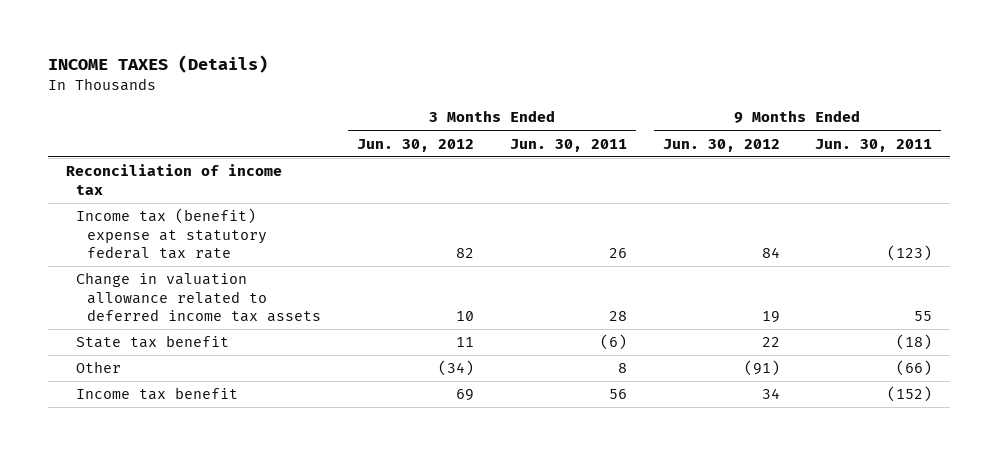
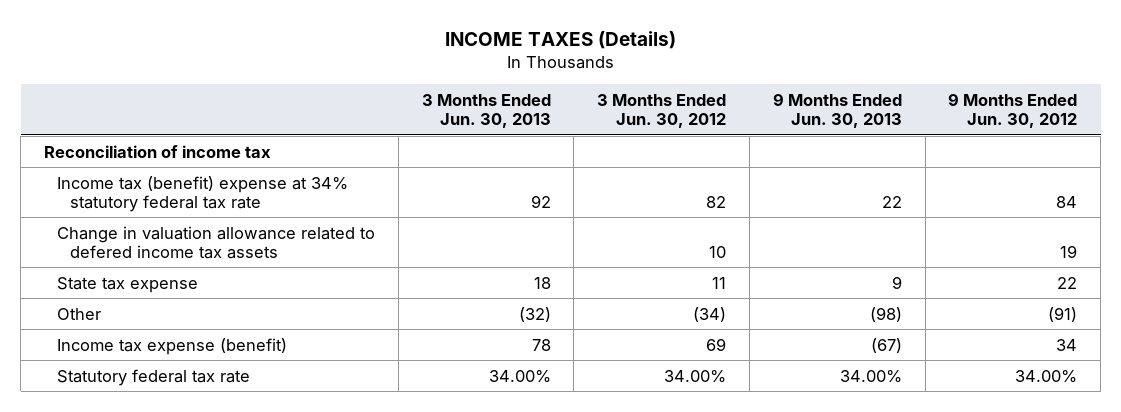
- | 3 Months Ended Jun. 30, 2012 | 3 Months Ended Jun. 30, 2011 | 9 Months Ended Jun. 30, 2012 | 9 Months Ended Jun. 30, 2011
+ | 3 Months Ended Jun. 30, 2013 | 3 Months Ended Jun. 30, 2012 | 9 Months Ended Jun. 30, 2013 | 9 Months Ended Jun. 30, 2012
- Income tax (benefit) expense at statutory federal tax rate | 82 | 26 | 84 | (123)
- Change in valuation allowance related to deferred income tax assets | 10 | 28 | 19 | 55
- State tax benefit | 11 | (6) | 22 | (18)
+ Income tax (benefit) expense at 34% statutory federal tax rate | 92 | 82 | 22 | 84
+ Change in valuation allowance related to defered income tax assets | | 10 | | 19
+ State tax expense | 18 | 11 | 9 | 22
- Income tax benefit | 69 | 56 | 34 | (152)
+ Income tax expense (benefit) | 78 | 69 | (67) | 34
+ Statutory federal tax rate | 34.00% | 34.00% | 34.00% | 34.00%

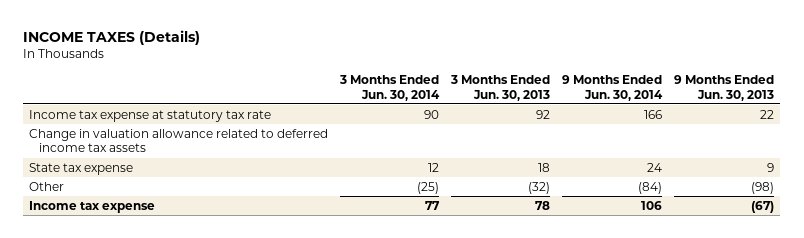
- | 3 Months Ended Jun. 30, 2013 | 3 Months Ended Jun. 30, 2012 | 9 Months Ended Jun. 30, 2013 | 9 Months Ended Jun. 30, 2012
+ | 3 Months Ended Jun. 30, 2014 | 3 Months Ended Jun. 30, 2013 | 9 Months Ended Jun. 30, 2014 | 9 Months Ended Jun. 30, 2013
- Reconciliation of income tax
- Income tax (benefit) expense at 34% statutory federal tax rate | 92 | 82 | 22 | 84
- Change in valuation allowance related to defered income tax assets | | 10 | | 19
+ Income tax expense at statutory tax rate | 90 | 92 | 166 | 22
+ Change in valuation allowance related to deferred income tax assets
- Income tax expense (benefit) | 78 | 69 | (67) | 34
- Statutory federal tax rate | 34.00% | 34.00% | 34.00% | 34.00%
+ Income tax expense | 77 | 78 | 106 | (67)

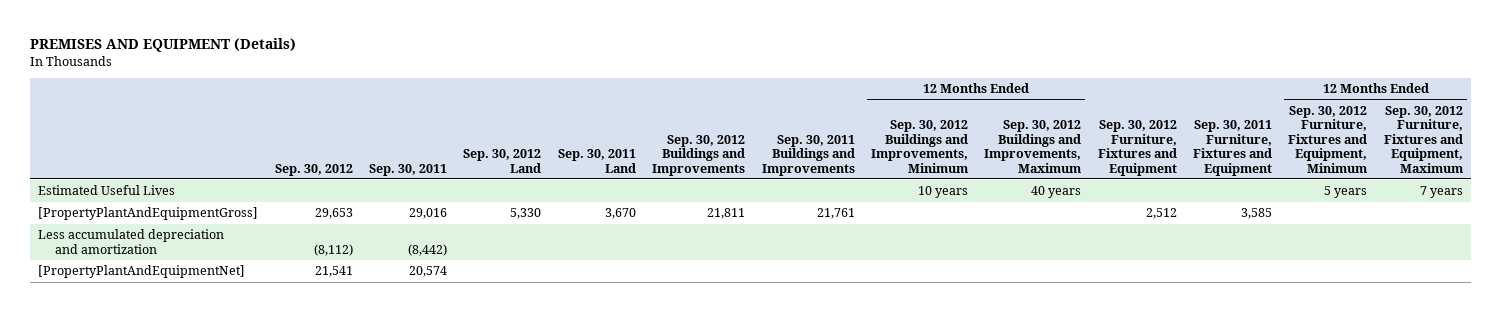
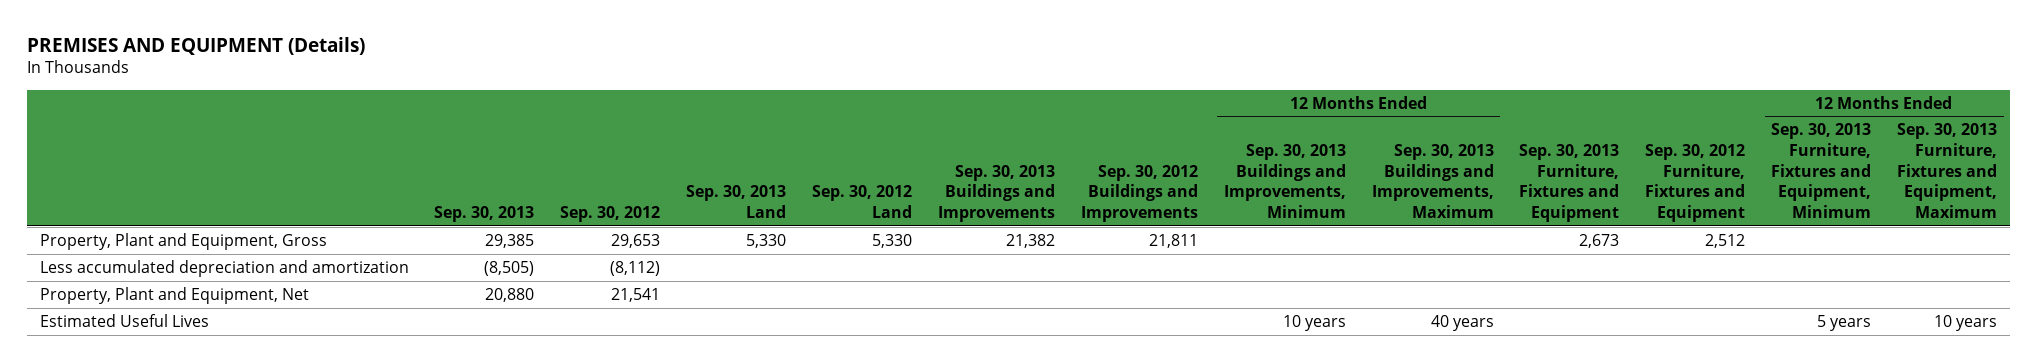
- | Sep. 30, 2012 | Sep. 30, 2011 | Sep. 30, 2012 Land | Sep. 30, 2011 Land | Sep. 30, 2012 Buildings and Improvements | Sep. 30, 2011 Buildings and Improvements | 12 Months Ended Sep. 30, 2012 Buildings and Improvements, Minimum | 12 Months Ended Sep. 30, 2012 Buildings and Improvements, Maximum | Sep. 30, 2012 Furniture, Fixtures and Equipment | Sep. 30, 2011 Furniture, Fixtures and Equipment | 12 Months Ended Sep. 30, 2012 Furniture, Fixtures and Equipment, Minimum | 12 Months Ended Sep. 30, 2012 Furniture, Fixtures and Equipment, Maximum
+ | Sep. 30, 2013 | Sep. 30, 2012 | Sep. 30, 2013 Land | Sep. 30, 2012 Land | Sep. 30, 2013 Buildings and Improvements | Sep. 30, 2012 Buildings and Improvements | 12 Months Ended Sep. 30, 2013 Buildings and Improvements, Minimum | 12 Months Ended Sep. 30, 2013 Buildings and Improvements, Maximum | Sep. 30, 2013 Furniture, Fixtures and Equipment | Sep. 30, 2012 Furniture, Fixtures and Equipment | 12 Months Ended Sep. 30, 2013 Furniture, Fixtures and Equipment, Minimum | 12 Months Ended Sep. 30, 2013 Furniture, Fixtures and Equipment, Maximum
- [PropertyPlantAndEquipmentGross] | 29,653 | 29,016 | 5,330 | 3,670 | 21,811 | 21,761 | | | 2,512 | 3,585 | |
+ Property, Plant and Equipment, Gross | 29,385 | 29,653 | 5,330 | 5,330 | 21,382 | 21,811 | | | 2,673 | 2,512 | |
- [PropertyPlantAndEquipmentNet] | 21,541 | 20,574 | | | | | | | | | |
+ Property, Plant and Equipment, Net | 20,880 | 21,541 | | | | | | | | | |
moved down: Estimated Useful Lives | | | | | | | 10 years | 40 years | | | 5 years | 10 years

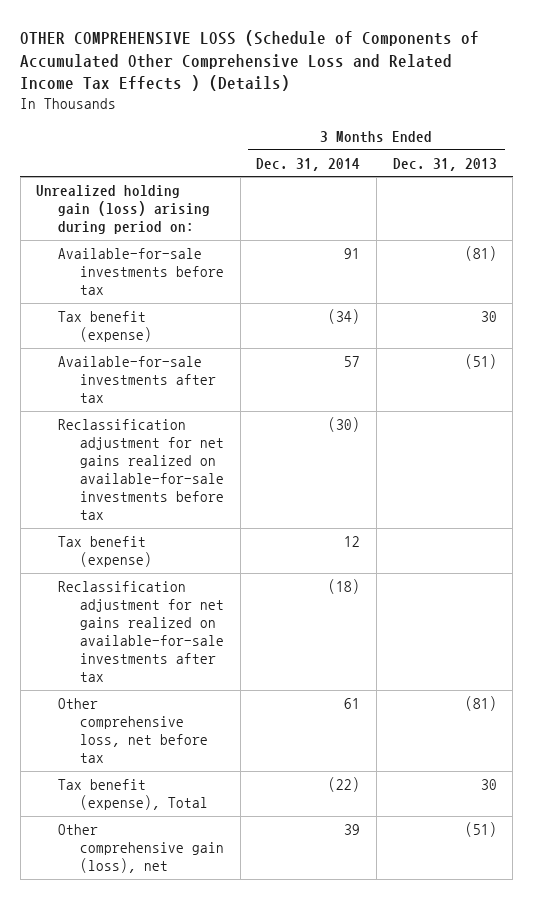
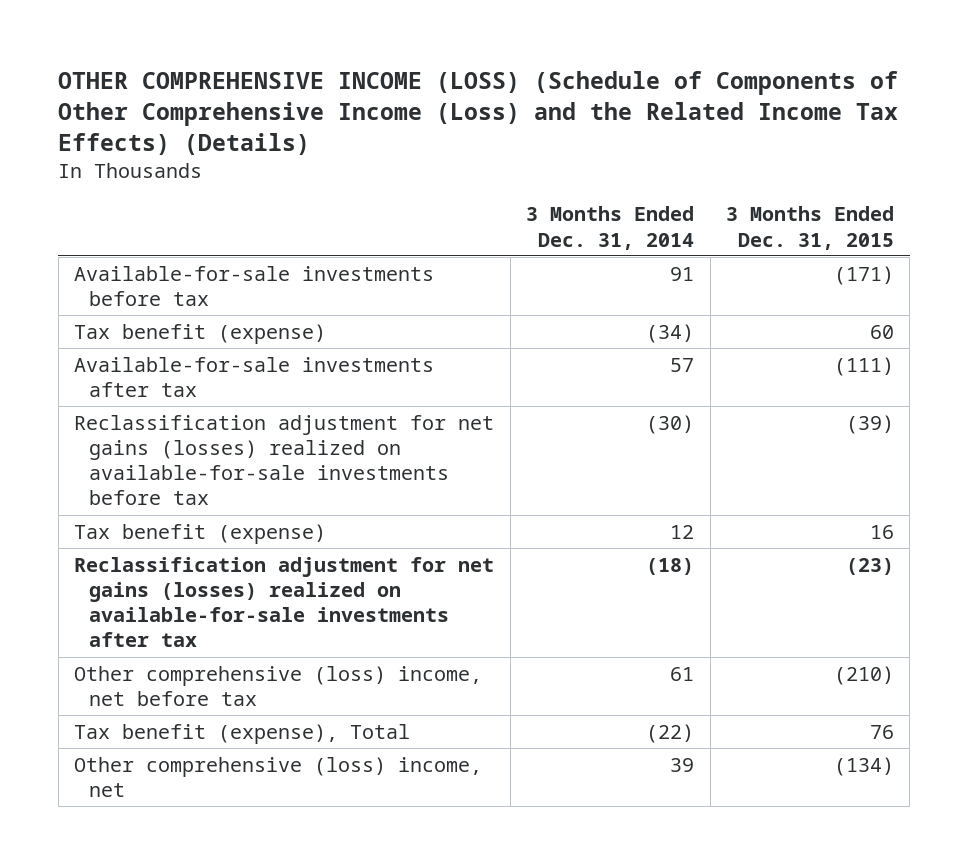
- OTHER COMPREHENSIVE LOSS (Schedule of Components of Accumulated Other Comprehensive Loss and Related Income Tax Effects ) (Details)
+ OTHER COMPREHENSIVE INCOME (LOSS) (Schedule of Components of Other Comprehensive Income (Loss) and the Related Income Tax Effects) (Details)
- | 3 Months Ended Dec. 31, 2014 | 3 Months Ended Dec. 31, 2013
+ | 3 Months Ended Dec. 31, 2014 | 3 Months Ended Dec. 31, 2015
- Unrealized holding gain (loss) arising during period on:
- Reclassification adjustment for net gains realized on available-for-sale investments before tax | (30) |
+ Reclassification adjustment for net gains (losses) realized on available-for-sale investments before tax | (30) | (39)
- Reclassification adjustment for net gains realized on available-for-sale investments after tax | (18) |
- Other comprehensive loss, net before tax | 61 | (81)
+ Reclassification adjustment for net gains (losses) realized on available-for-sale investments after tax | (18) | (23)
+ Other comprehensive (loss) income, net before tax | 61 | (210)
- Other comprehensive gain (loss), net | 39 | (51)
+ Other comprehensive (loss) income, net | 39 | (134)

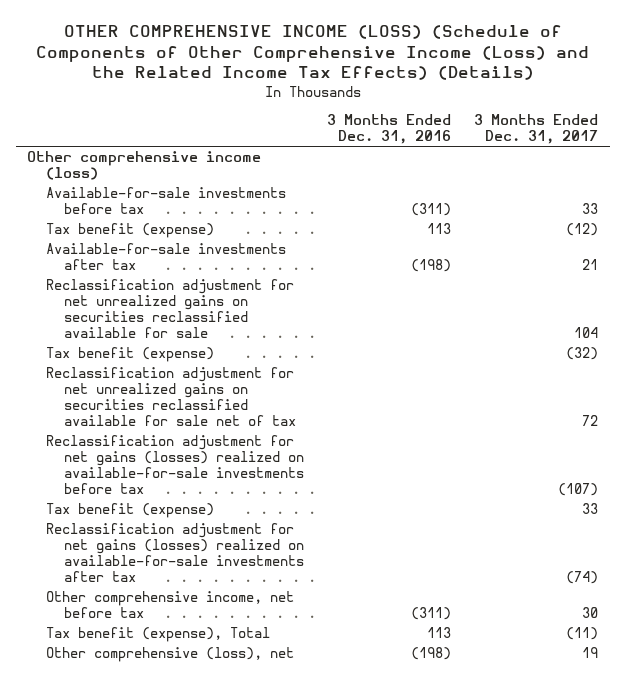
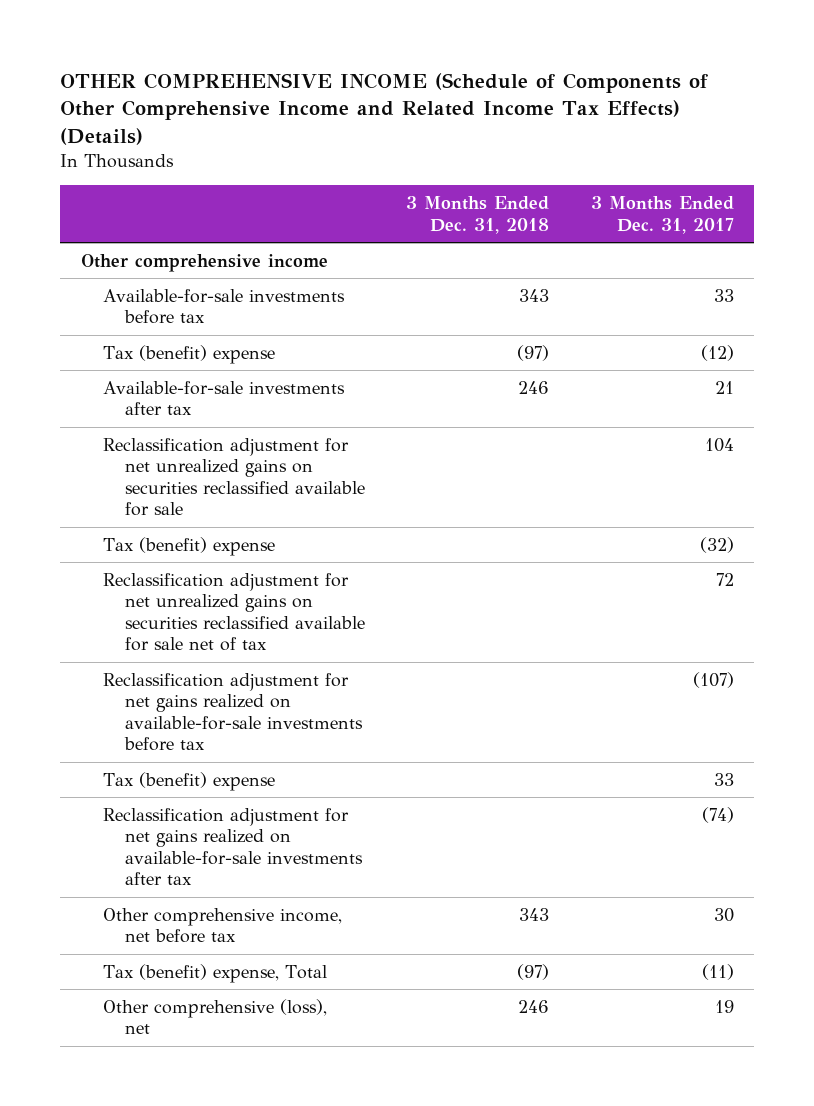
- OTHER COMPREHENSIVE INCOME (LOSS) (Schedule of Components of Other Comprehensive Income (Loss) and the Related Income Tax Effects) (Details)
+ OTHER COMPREHENSIVE INCOME (Schedule of Components of Other Comprehensive Income and Related Income Tax Effects) (Details)
- | 3 Months Ended Dec. 31, 2016 | 3 Months Ended Dec. 31, 2017
+ | 3 Months Ended Dec. 31, 2018 | 3 Months Ended Dec. 31, 2017
- Other comprehensive income (loss)
+ Other comprehensive income
- Tax benefit (expense) | 113 | (12)
+ Tax (benefit) expense | (97) | (12)
- Tax benefit (expense) | | (32)
+ Tax (benefit) expense | | (32)
- Reclassification adjustment for net gains (losses) realized on available-for-sale investments before tax | | (107)
- Tax benefit (expense) | | 33
- Reclassification adjustment for net gains (losses) realized on available-for-sale investments after tax | | (74)
+ Reclassification adjustment for net gains realized on available-for-sale investments before tax | | (107)
+ Tax (benefit) expense | | 33
+ Reclassification adjustment for net gains realized on available-for-sale investments after tax | | (74)
- Tax benefit (expense), Total | 113 | (11)
+ Tax (benefit) expense, Total | (97) | (11)

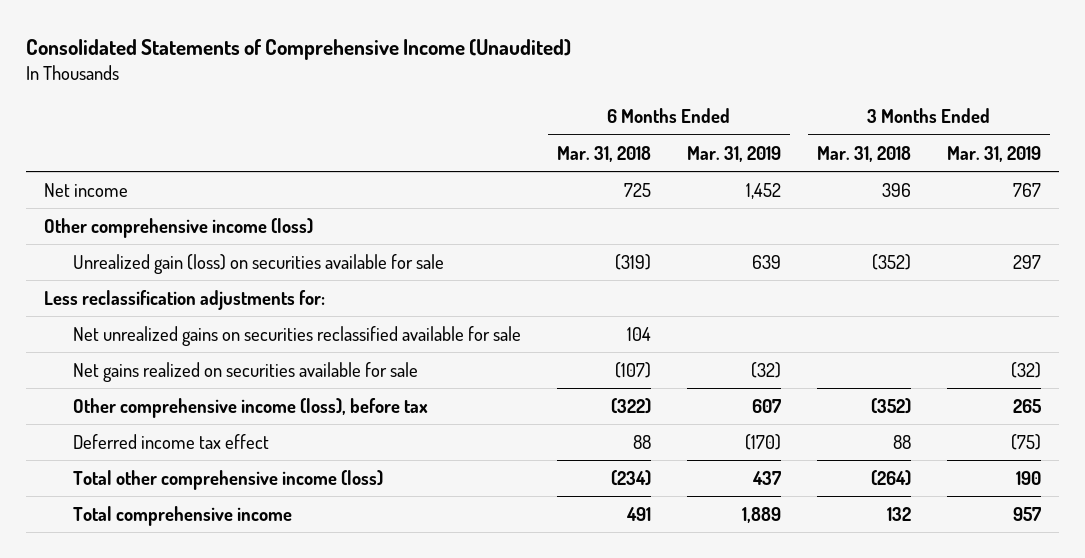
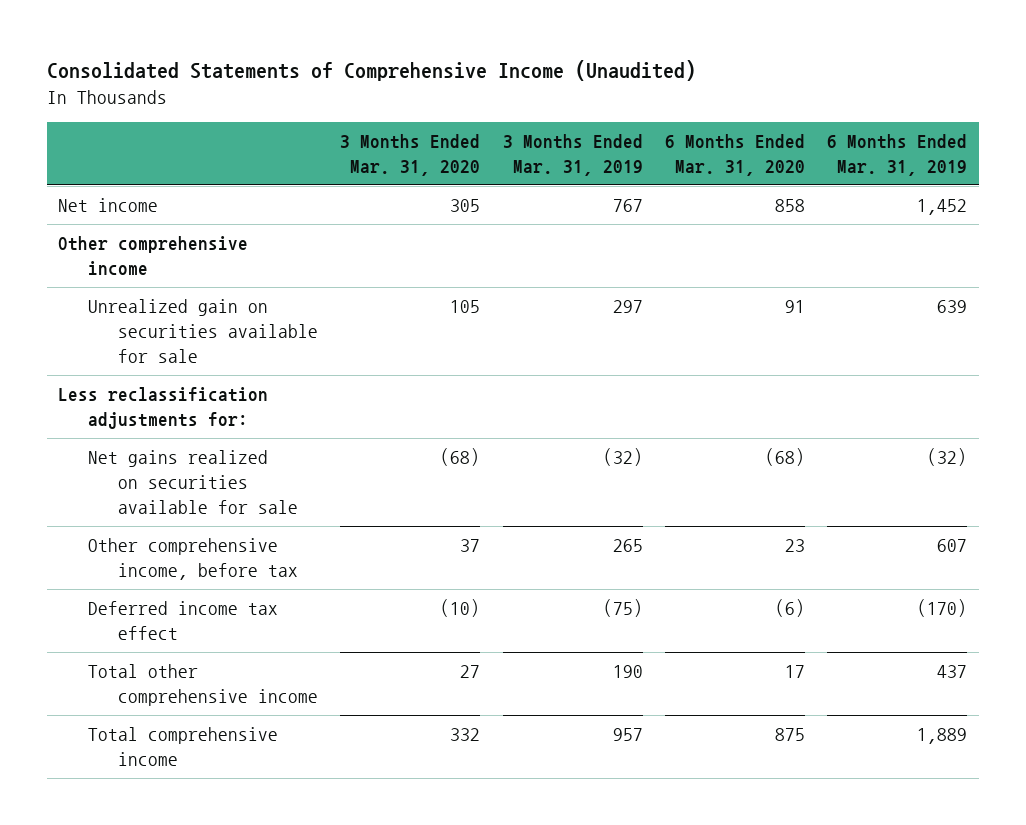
- | 6 Months Ended Mar. 31, 2018 | 6 Months Ended Mar. 31, 2019 | 3 Months Ended Mar. 31, 2018 | 3 Months Ended Mar. 31, 2019
+ | 3 Months Ended Mar. 31, 2020 | 3 Months Ended Mar. 31, 2019 | 6 Months Ended Mar. 31, 2020 | 6 Months Ended Mar. 31, 2019
- Other comprehensive income (loss)
- Unrealized gain (loss) on securities available for sale | (319) | 639 | (352) | 297
+ Other comprehensive income
+ Unrealized gain on securities available for sale | 105 | 297 | 91 | 639
- Net unrealized gains on securities reclassified available for sale | 104 | | |
- Other comprehensive income (loss), before tax | (322) | 607 | (352) | 265
+ Other comprehensive income, before tax | 37 | 265 | 23 | 607
- Total other comprehensive income (loss) | (234) | 437 | (264) | 190
+ Total other comprehensive income | 27 | 190 | 17 | 437

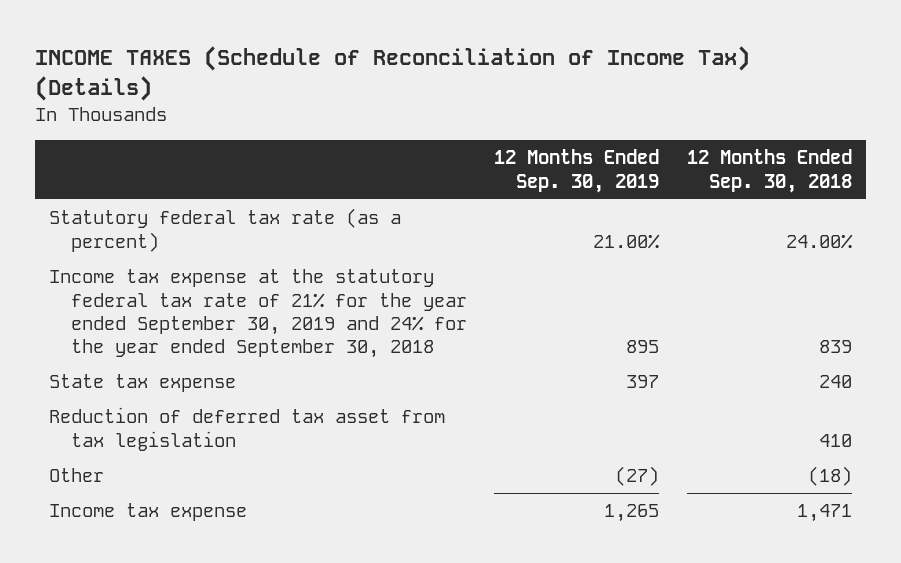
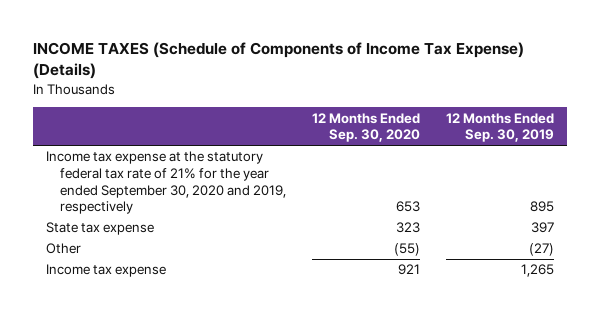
- INCOME TAXES (Schedule of Reconciliation of Income Tax) (Details)
+ INCOME TAXES (Schedule of Components of Income Tax Expense) (Details)
- | 12 Months Ended Sep. 30, 2019 | 12 Months Ended Sep. 30, 2018
+ | 12 Months Ended Sep. 30, 2020 | 12 Months Ended Sep. 30, 2019
- Statutory federal tax rate (as a percent) | 21.00% | 24.00%
- Income tax expense at the statutory federal tax rate of 21% for the year ended September 30, 2019 and 24% for the year ended September 30, 2018 | 895 | 839
+ Income tax expense at the statutory federal tax rate of 21% for the year ended September 30, 2020 and 2019, respectively | 653 | 895
- Reduction of deferred tax asset from tax legislation | | 410

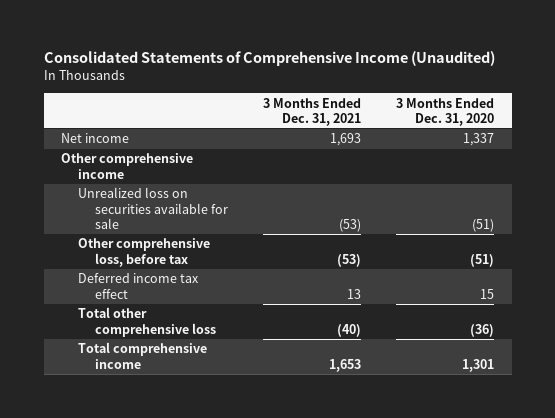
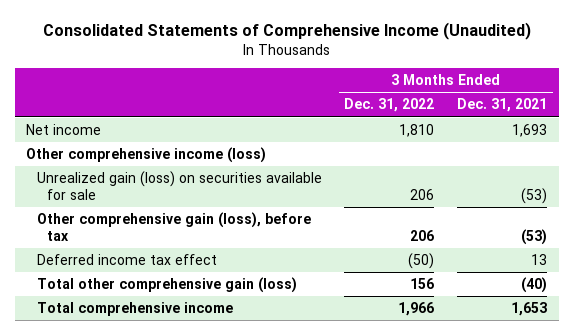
- | 3 Months Ended Dec. 31, 2021 | 3 Months Ended Dec. 31, 2020
+ | 3 Months Ended Dec. 31, 2022 | 3 Months Ended Dec. 31, 2021
- Other comprehensive income
- Unrealized loss on securities available for sale | (53) | (51)
- Other comprehensive loss, before tax | (53) | (51)
+ Other comprehensive income (loss)
+ Unrealized gain (loss) on securities available for sale | 206 | (53)
+ Other comprehensive gain (loss), before tax | 206 | (53)
- Total other comprehensive loss | (40) | (36)
+ Total other comprehensive gain (loss) | 156 | (40)

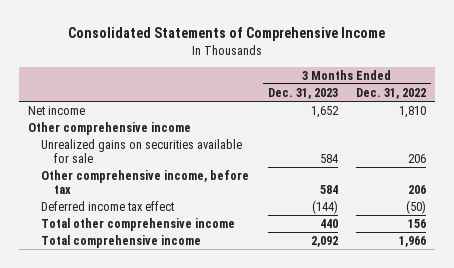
- Consolidated Statements of Comprehensive Income (Unaudited)
+ Consolidated Statements of Comprehensive Income
- | 3 Months Ended Dec. 31, 2022 | 3 Months Ended Dec. 31, 2021
+ | 3 Months Ended Dec. 31, 2023 | 3 Months Ended Dec. 31, 2022
- Other comprehensive income (loss)
- Unrealized gain (loss) on securities available for sale | 206 | (53)
- Other comprehensive gain (loss), before tax | 206 | (53)
+ Other comprehensive income
+ Unrealized gains on securities available for sale | 584 | 206
+ Other comprehensive income, before tax | 584 | 206
- Total other comprehensive gain (loss) | 156 | (40)
+ Total other comprehensive income | 440 | 156

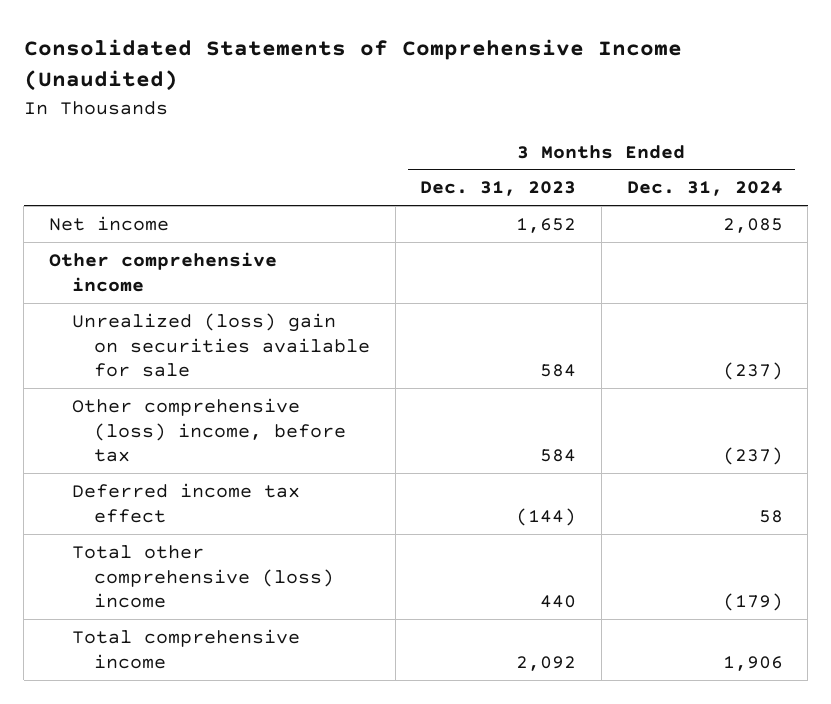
- Consolidated Statements of Comprehensive Income
+ Consolidated Statements of Comprehensive Income (Unaudited)
- | 3 Months Ended Dec. 31, 2023 | 3 Months Ended Dec. 31, 2022
+ | 3 Months Ended Dec. 31, 2023 | 3 Months Ended Dec. 31, 2024
- Unrealized gains on securities available for sale | 584 | 206
- Other comprehensive income, before tax | 584 | 206
+ Unrealized (loss) gain on securities available for sale | 584 | (237)
+ Other comprehensive (loss) income, before tax | 584 | (237)
- Total other comprehensive income | 440 | 156
+ Total other comprehensive (loss) income | 440 | (179)

